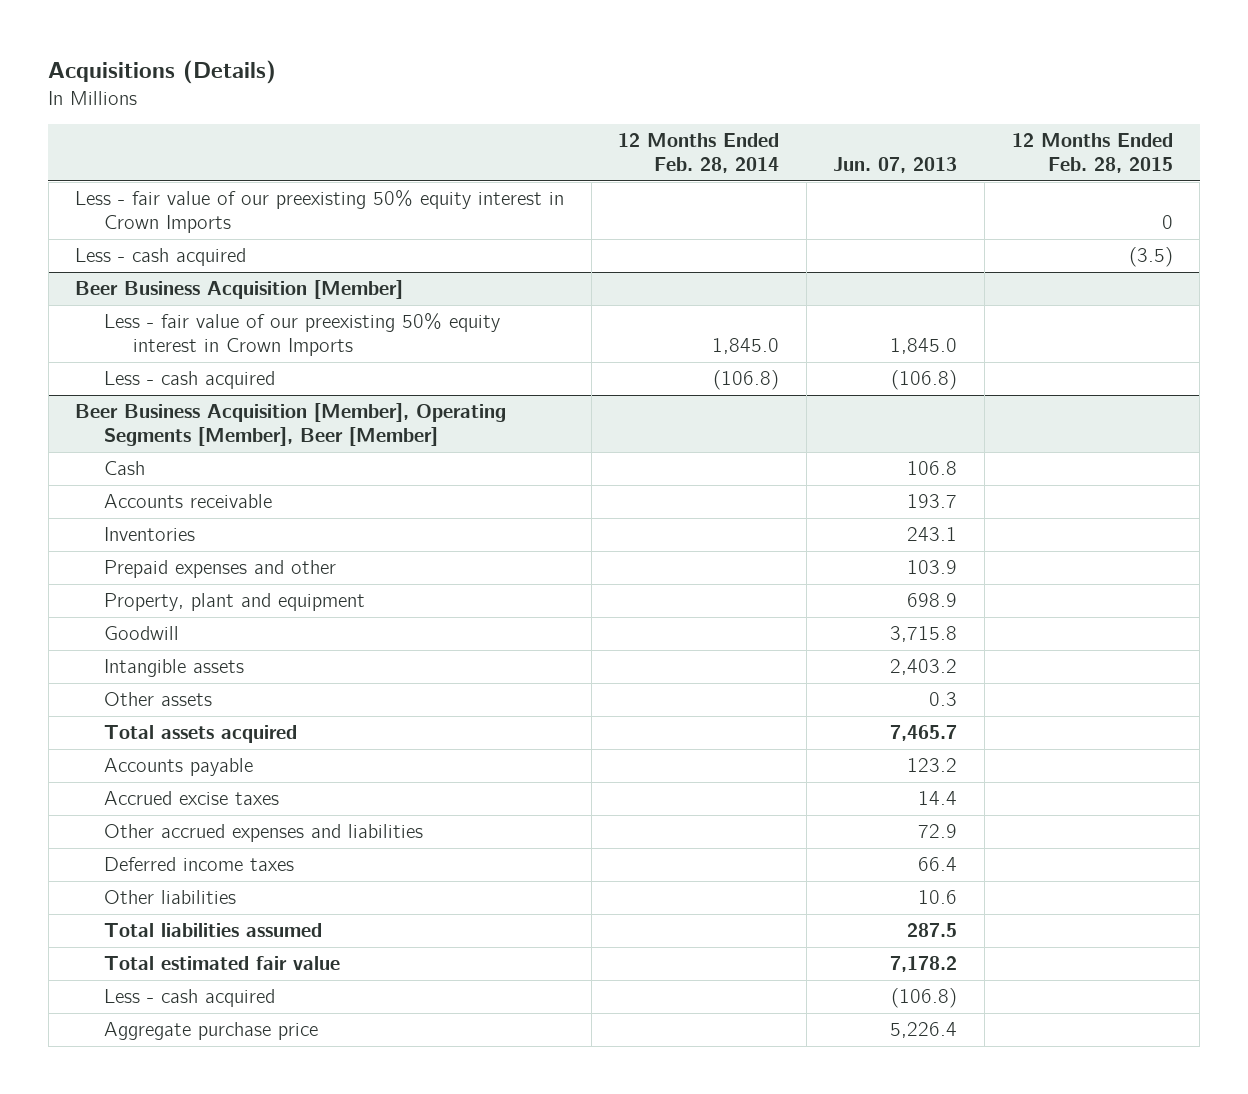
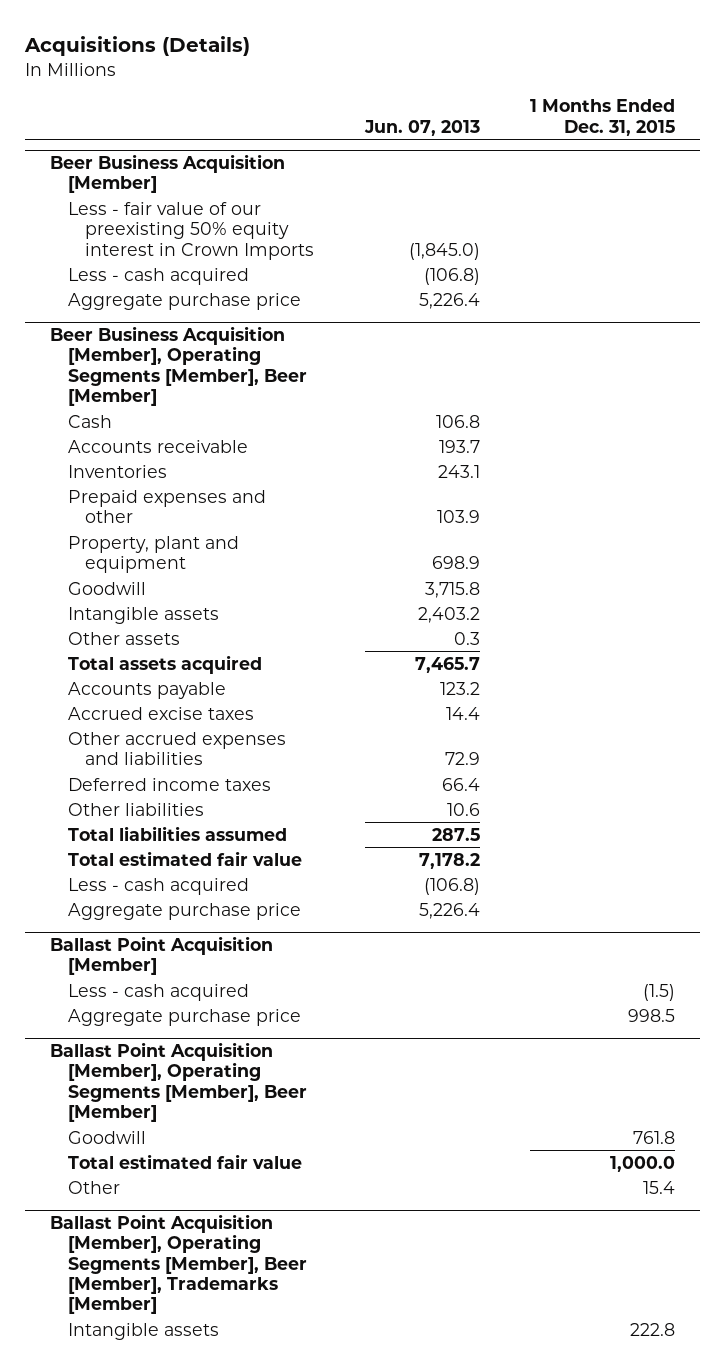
- | 12 Months Ended Feb. 28, 2014 | Jun. 07, 2013 | 12 Months Ended Feb. 28, 2015
+ | Jun. 07, 2013 | 1 Months Ended Dec. 31, 2015
- Less - fair value of our preexisting 50% equity interest in Crown Imports | | | 0
- Less - cash acquired | | | (3.5)
@ Beer Business Acquisition [Member]
- Less - fair value of our preexisting 50% equity interest in Crown Imports | 1,845.0 | 1,845.0 |
+ Less - fair value of our preexisting 50% equity interest in Crown Imports | (1,845.0) |
+ Aggregate purchase price | 5,226.4 |
+ Ballast Point Acquisition [Member]
+ Less - cash acquired | | (1.5)
+ Aggregate purchase price | | 998.5
+ Ballast Point Acquisition [Member], Operating Segments [Member], Beer [Member]
+ Goodwill | | 761.8
+ Total estimated fair value | | 1,000.0
+ Other | | 15.4
+ Ballast Point Acquisition [Member], Operating Segments [Member], Beer [Member], Trademarks [Member]
+ Intangible assets | | 222.8

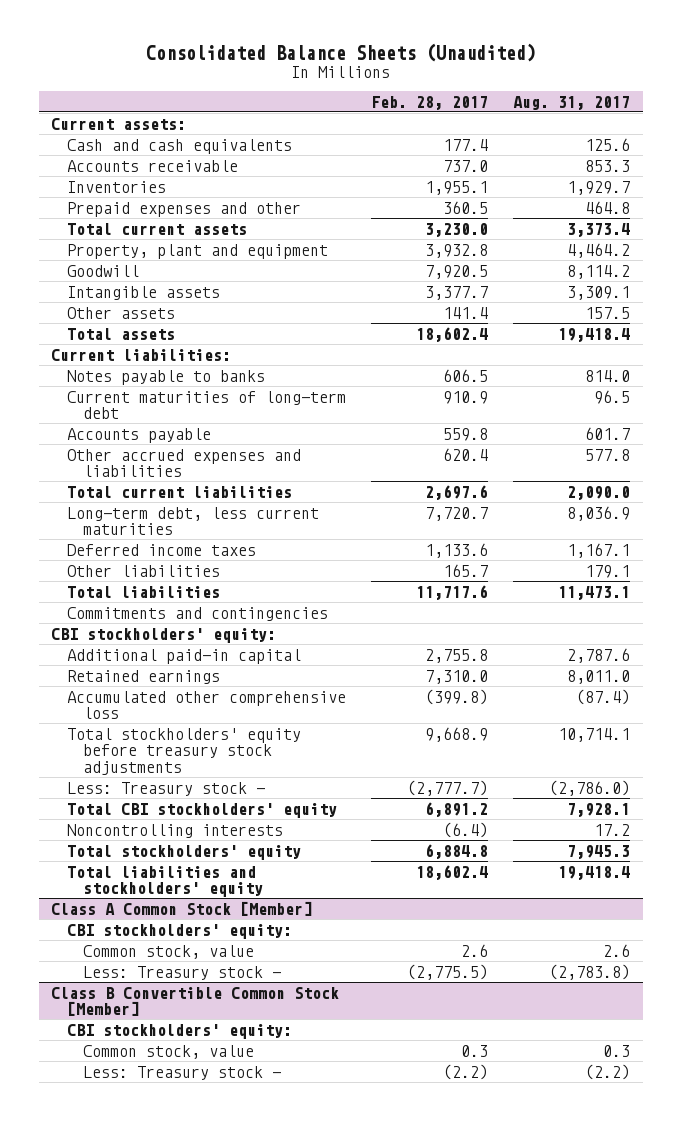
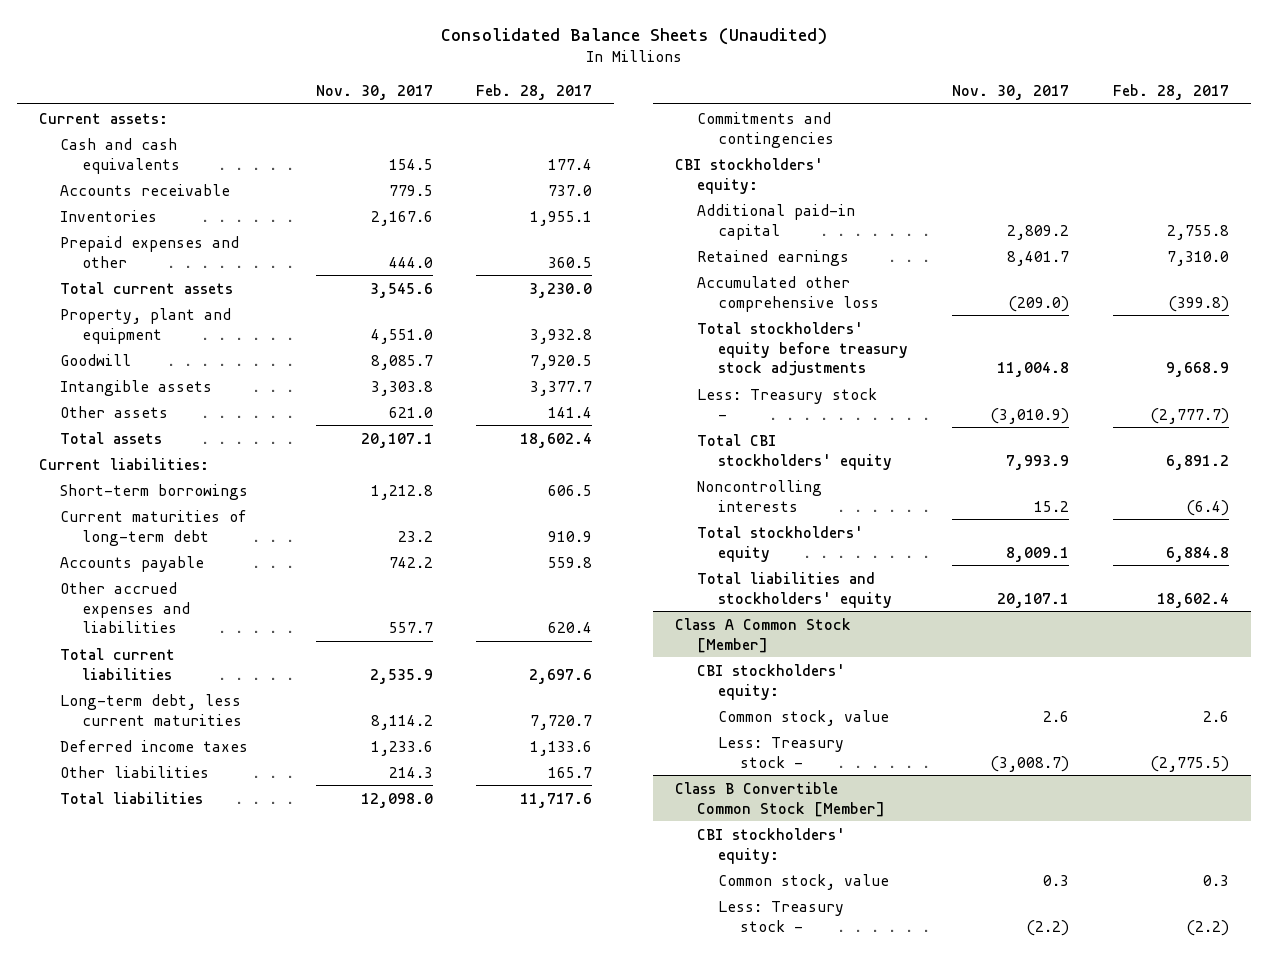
- | Feb. 28, 2017 | Aug. 31, 2017
+ | Nov. 30, 2017 | Feb. 28, 2017
- Notes payable to banks | 606.5 | 814.0
+ Short-term borrowings | 1,212.8 | 606.5

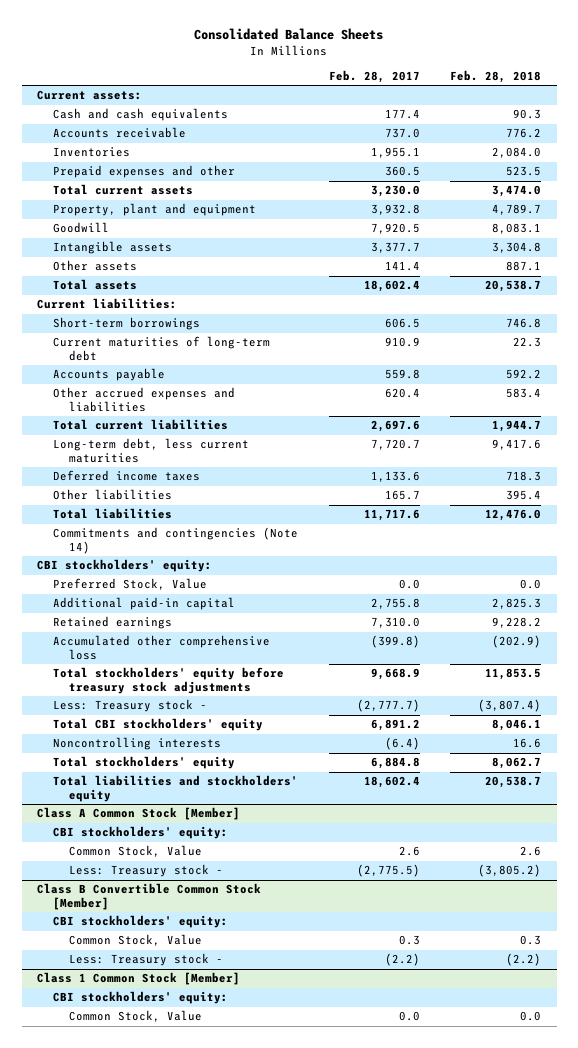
- Consolidated Balance Sheets (Unaudited)
+ Consolidated Balance Sheets
- | Nov. 30, 2017 | Feb. 28, 2017
+ | Feb. 28, 2017 | Feb. 28, 2018
- Commitments and contingencies
+ Commitments and contingencies (Note 14)
+ Preferred Stock, Value | 0.0 | 0.0
@ Class A Common Stock [Member]
- Common stock, value | 2.6 | 2.6
+ Common Stock, Value | 2.6 | 2.6
@ Class B Convertible Common Stock [Member]
- Common stock, value | 0.3 | 0.3
+ Common Stock, Value | 0.3 | 0.3
+ Class 1 Common Stock [Member]
+ CBI stockholders' equity:
+ Common Stock, Value | 0.0 | 0.0

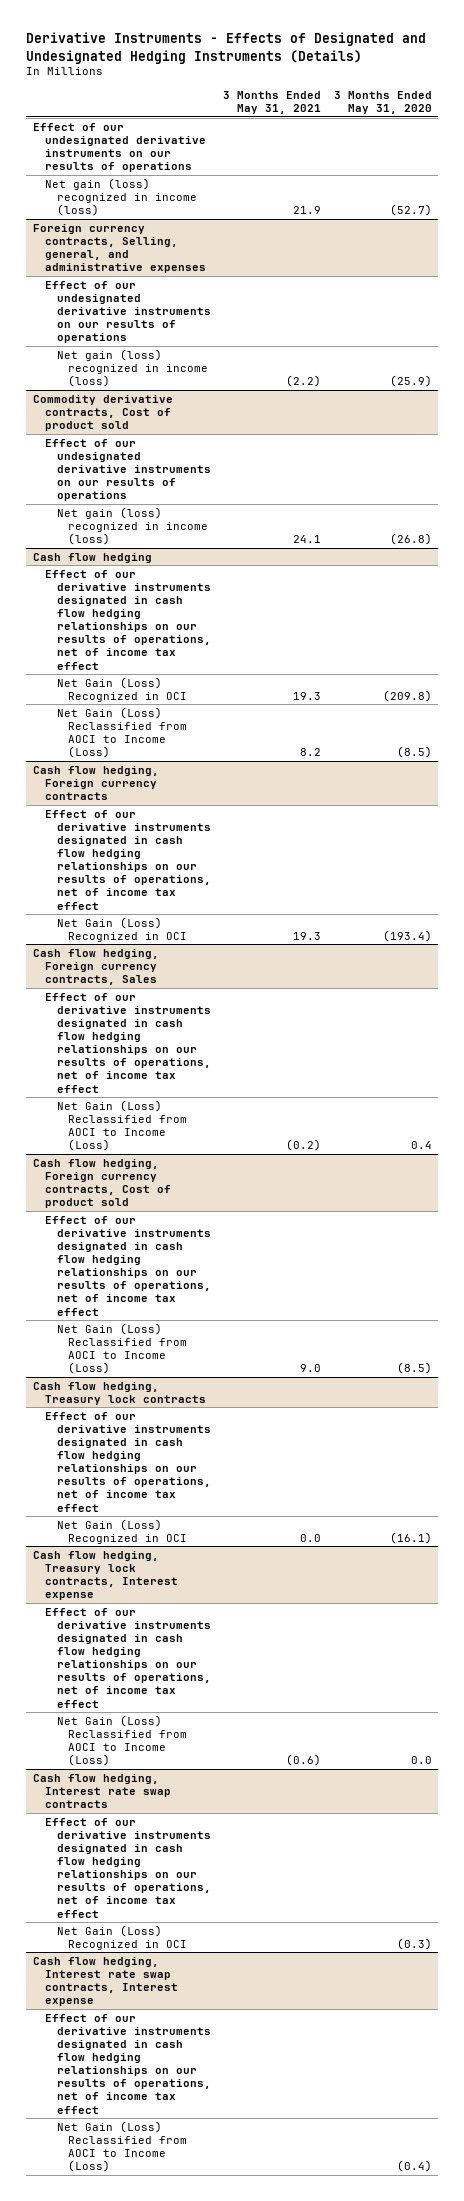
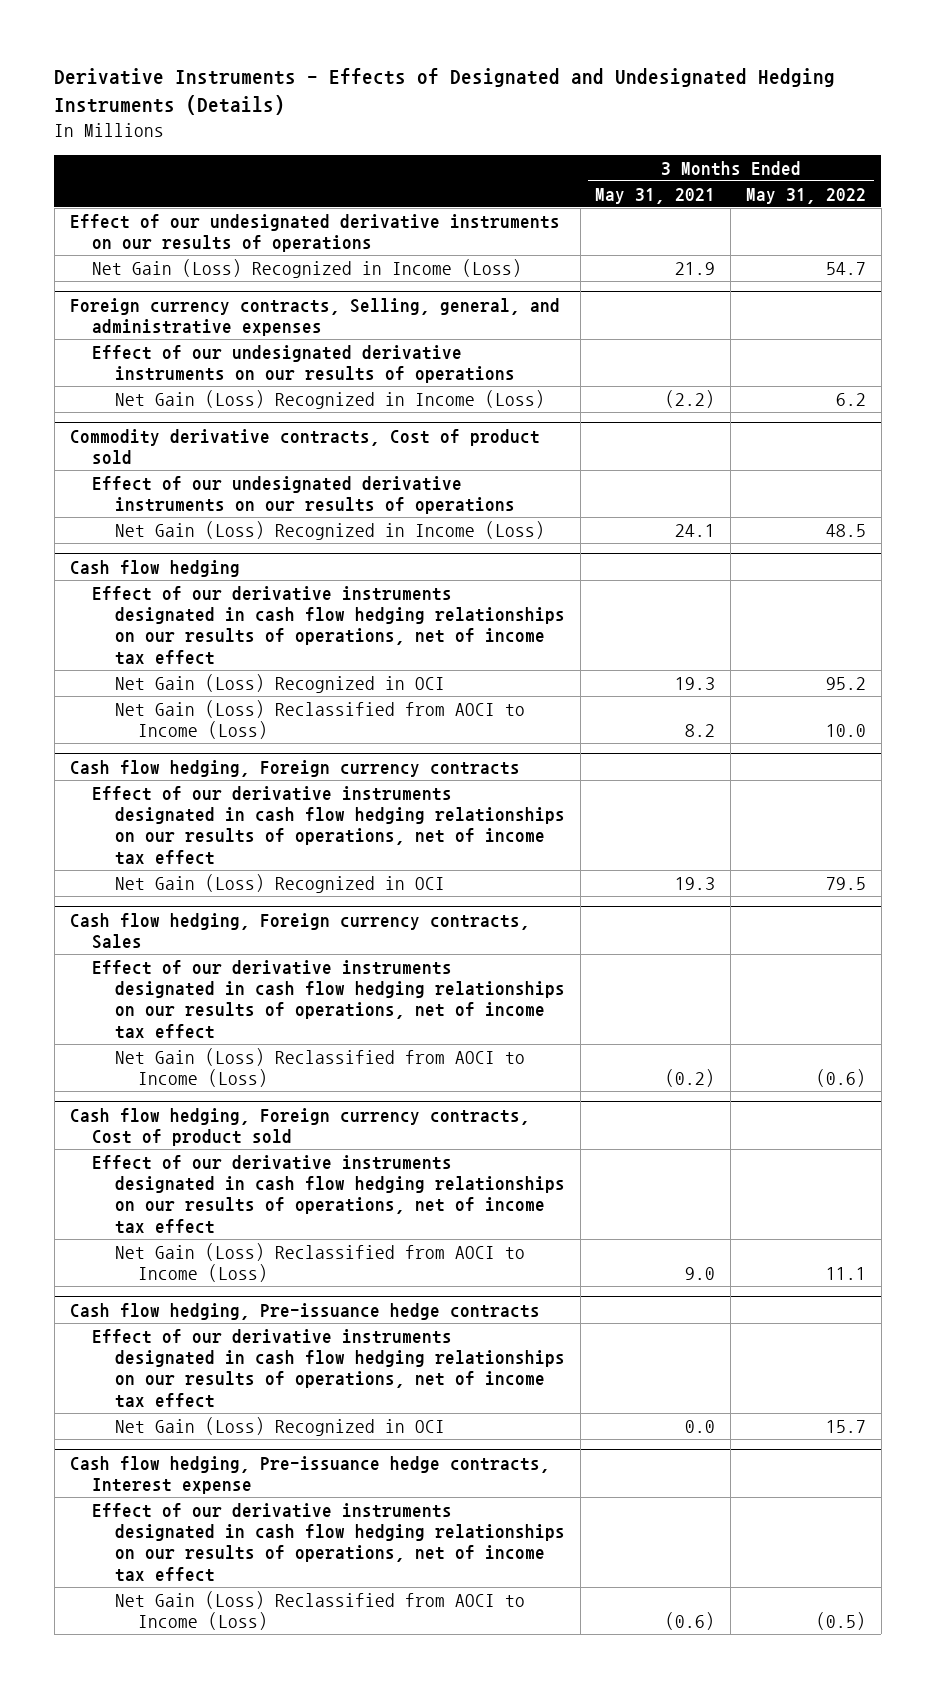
- | 3 Months Ended May 31, 2021 | 3 Months Ended May 31, 2020
+ | 3 Months Ended May 31, 2021 | 3 Months Ended May 31, 2022
- Net gain (loss) recognized in income (loss) | 21.9 | (52.7)
+ Net Gain (Loss) Recognized in Income (Loss) | 21.9 | 54.7
@ Foreign currency contracts, Selling, general, and administrative expenses
- Net gain (loss) recognized in income (loss) | (2.2) | (25.9)
+ Net Gain (Loss) Recognized in Income (Loss) | (2.2) | 6.2
@ Commodity derivative contracts, Cost of product sold
- Net gain (loss) recognized in income (loss) | 24.1 | (26.8)
+ Net Gain (Loss) Recognized in Income (Loss) | 24.1 | 48.5
- Cash flow hedging, Treasury lock contracts
+ Cash flow hedging, Pre-issuance hedge contracts
- Cash flow hedging, Treasury lock contracts, Interest expense
+ Cash flow hedging, Pre-issuance hedge contracts, Interest expense
- Cash flow hedging, Interest rate swap contracts
- Effect of our derivative instruments designated in cash flow hedging relationships on our results of operations, net of income tax effect
- Net Gain (Loss) Recognized in OCI | | (0.3)
- Cash flow hedging, Interest rate swap contracts, Interest expense
- Effect of our derivative instruments designated in cash flow hedging relationships on our results of operations, net of income tax effect
- Net Gain (Loss) Reclassified from AOCI to Income (Loss) | | (0.4)

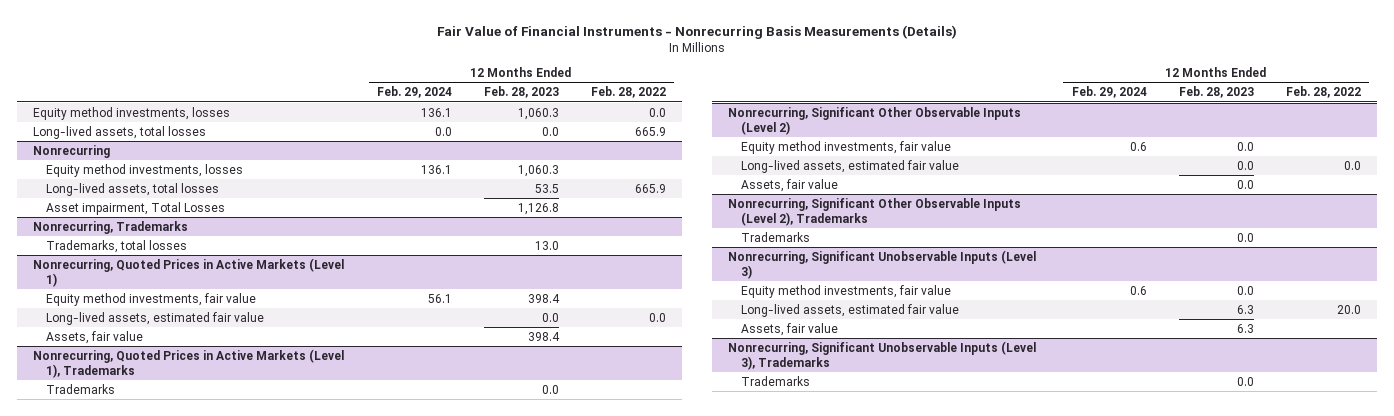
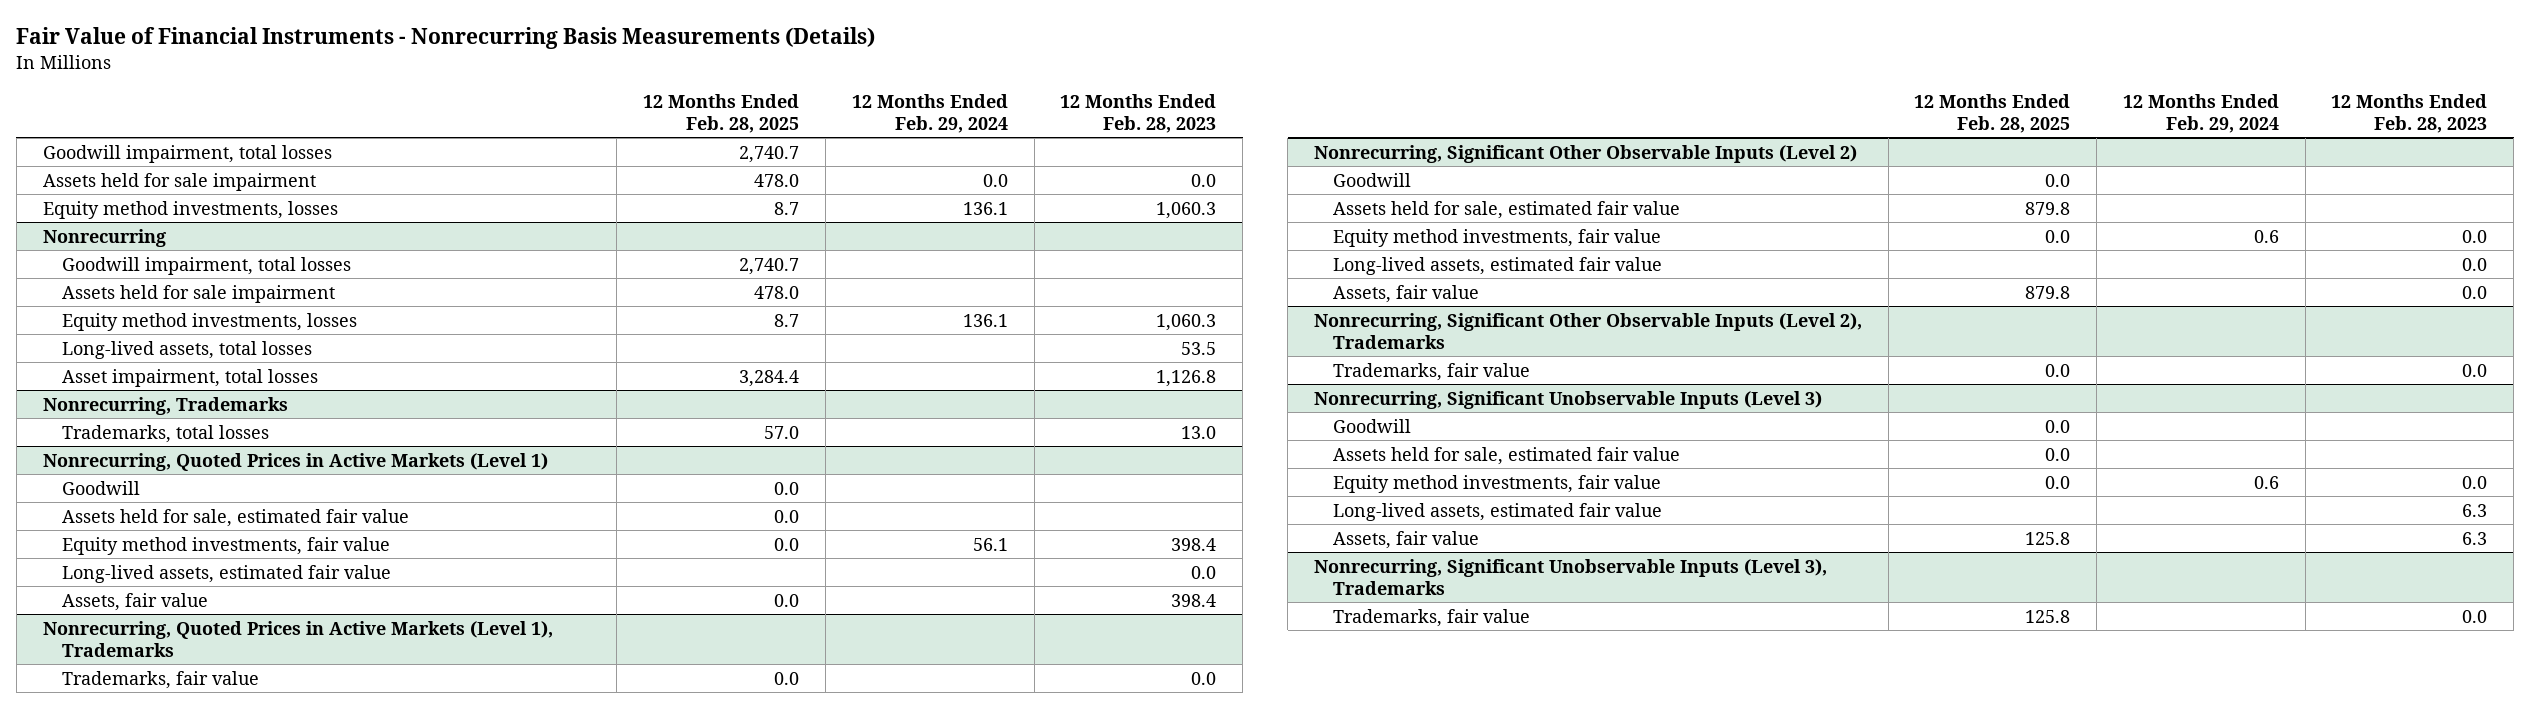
- | 12 Months Ended Feb. 29, 2024 | 12 Months Ended Feb. 28, 2023 | 12 Months Ended Feb. 28, 2022
+ | 12 Months Ended Feb. 28, 2025 | 12 Months Ended Feb. 29, 2024 | 12 Months Ended Feb. 28, 2023
+ Goodwill impairment, total losses | 2,740.7 | |
+ Assets held for sale impairment | 478.0 | 0.0 | 0.0
- Long-lived assets, total losses | 0.0 | 0.0 | 665.9
@ Nonrecurring
+ Goodwill impairment, total losses | 2,740.7 | |
+ Assets held for sale impairment | 478.0 | |
- Asset impairment, Total Losses | | 1,126.8 |
+ Asset impairment, total losses | 3,284.4 | | 1,126.8
@ Nonrecurring, Quoted Prices in Active Markets (Level 1)
+ Goodwill | 0.0 | |
+ Assets held for sale, estimated fair value | 0.0 | |
@ Nonrecurring, Quoted Prices in Active Markets (Level 1), Trademarks
- Trademarks | | 0.0 |
+ Trademarks, fair value | 0.0 | | 0.0
@ Nonrecurring, Significant Other Observable Inputs (Level 2)
+ Goodwill | 0.0 | |
+ Assets held for sale, estimated fair value | 879.8 | |
@ Nonrecurring, Significant Other Observable Inputs (Level 2), Trademarks
- Trademarks | | 0.0 |
+ Trademarks, fair value | 0.0 | | 0.0
@ Nonrecurring, Significant Unobservable Inputs (Level 3)
+ Goodwill | 0.0 | |
+ Assets held for sale, estimated fair value | 0.0 | |
@ Nonrecurring, Significant Unobservable Inputs (Level 3), Trademarks
- Trademarks | | 0.0 |
+ Trademarks, fair value | 125.8 | | 0.0

